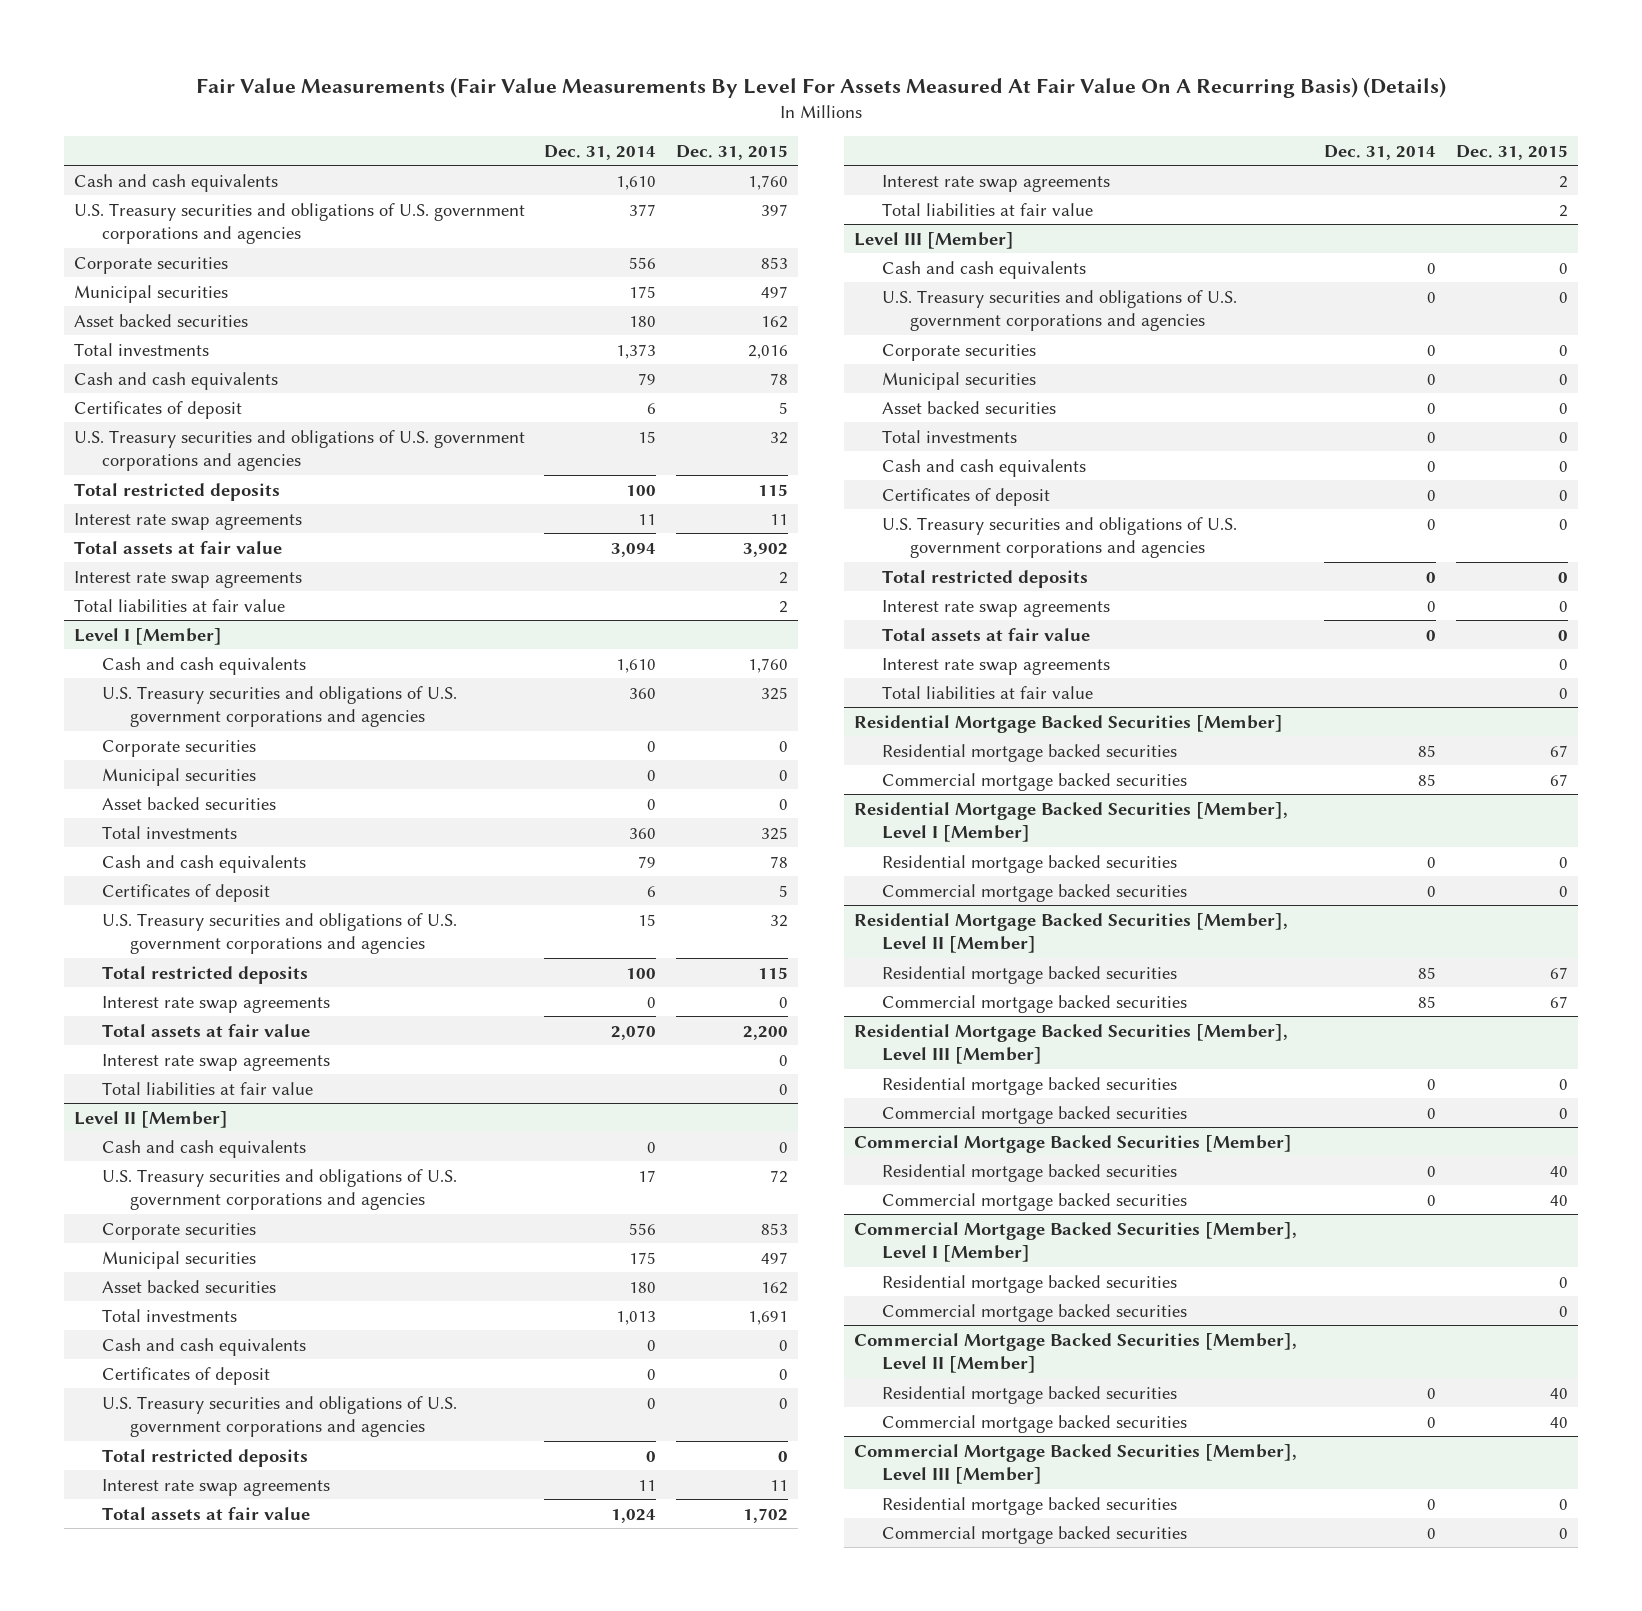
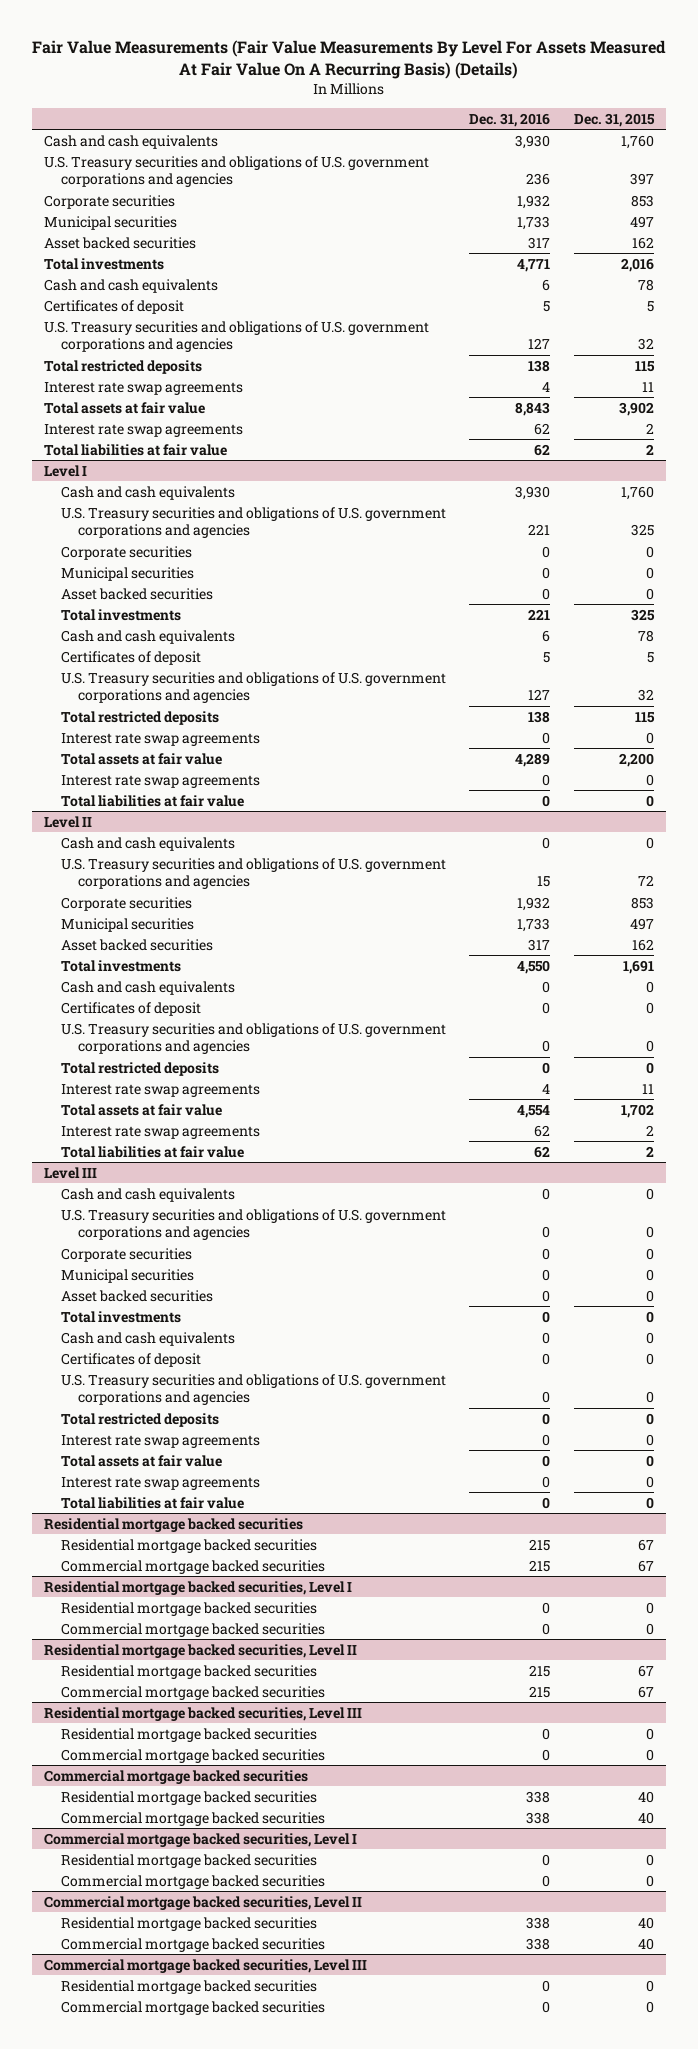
- | Dec. 31, 2014 | Dec. 31, 2015
+ | Dec. 31, 2016 | Dec. 31, 2015
- Level I [Member]
+ Level I
- Level II [Member]
+ Level II
- Level III [Member]
+ Level III
- Residential Mortgage Backed Securities [Member]
+ Residential mortgage backed securities
- Residential Mortgage Backed Securities [Member], Level I [Member]
+ Residential mortgage backed securities, Level I
- Residential Mortgage Backed Securities [Member], Level II [Member]
+ Residential mortgage backed securities, Level II
- Residential Mortgage Backed Securities [Member], Level III [Member]
+ Residential mortgage backed securities, Level III
- Commercial Mortgage Backed Securities [Member]
+ Commercial mortgage backed securities
- Commercial Mortgage Backed Securities [Member], Level I [Member]
+ Commercial mortgage backed securities, Level I
- Commercial Mortgage Backed Securities [Member], Level II [Member]
+ Commercial mortgage backed securities, Level II
- Commercial Mortgage Backed Securities [Member], Level III [Member]
+ Commercial mortgage backed securities, Level III

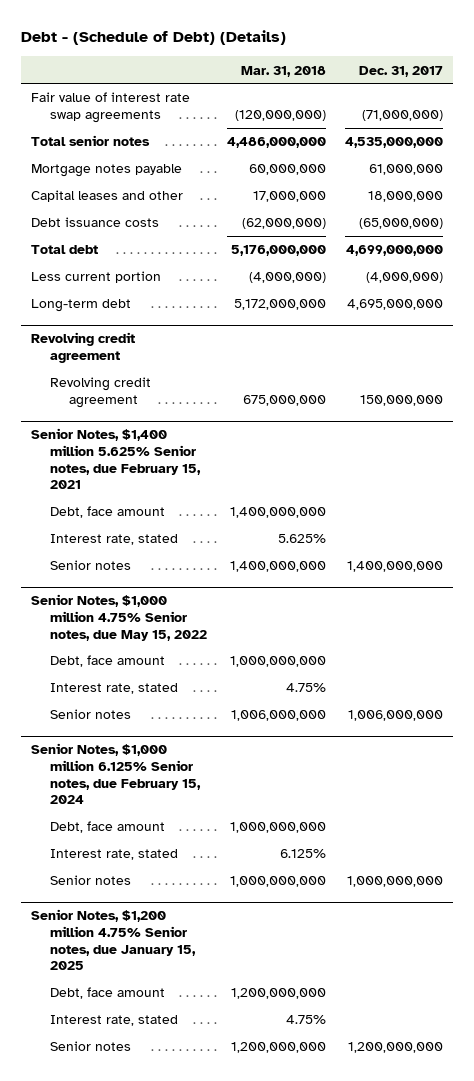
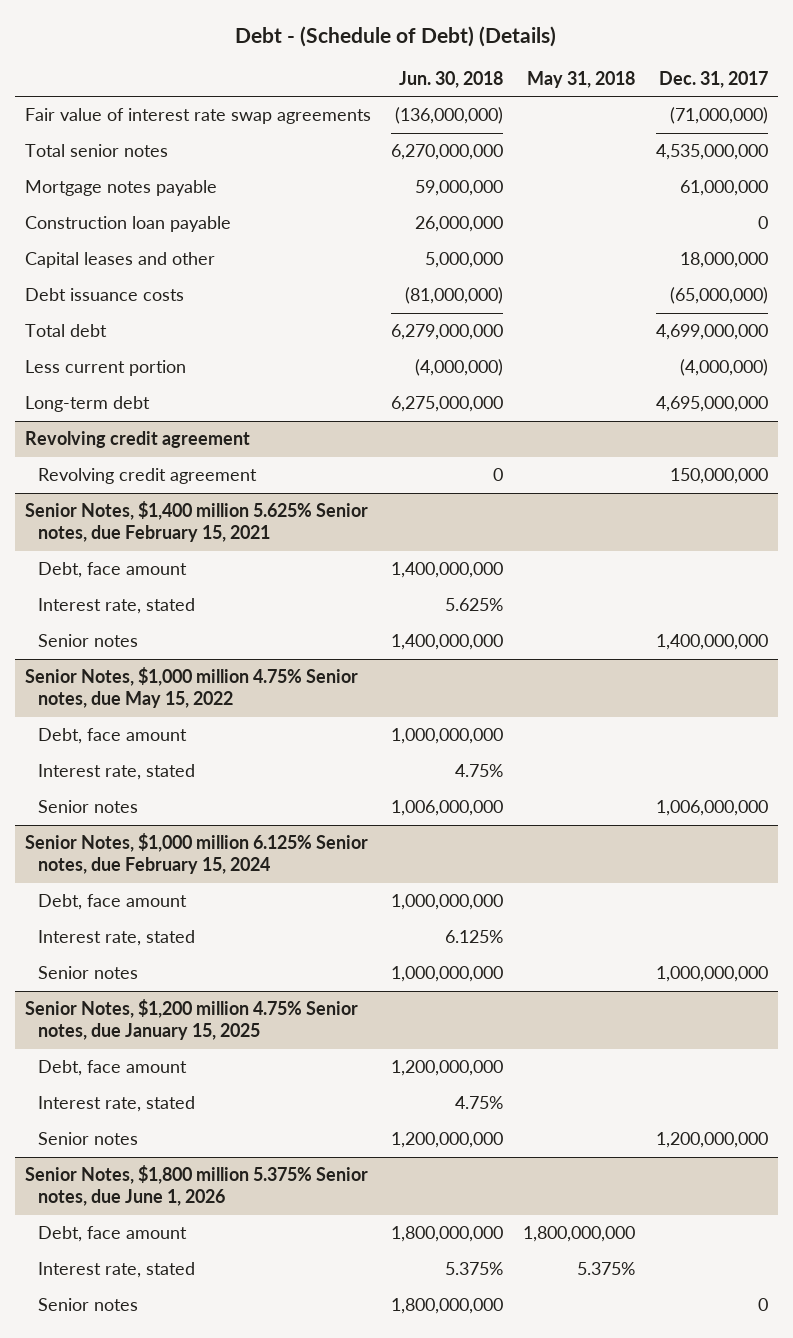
- | Mar. 31, 2018 | Dec. 31, 2017
+ | Jun. 30, 2018 | May 31, 2018 | Dec. 31, 2017
+ Construction loan payable | 26,000,000 | | 0
+ Senior Notes, $1,800 million 5.375% Senior notes, due June 1, 2026
+ Debt, face amount | 1,800,000,000 | 1,800,000,000 |
+ Interest rate, stated | 5.375% | 5.375% |
+ Senior notes | 1,800,000,000 | | 0

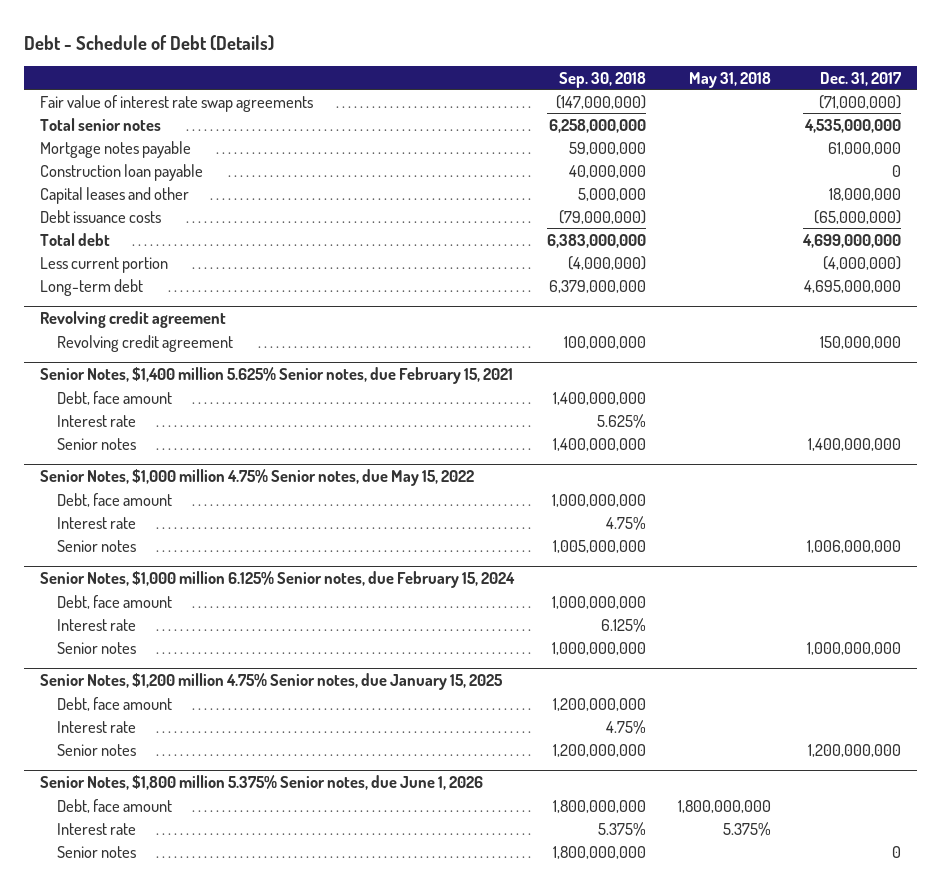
- Debt - (Schedule of Debt) (Details)
+ Debt - Schedule of Debt (Details)
- | Jun. 30, 2018 | May 31, 2018 | Dec. 31, 2017
+ | Sep. 30, 2018 | May 31, 2018 | Dec. 31, 2017
@ Senior Notes, $1,400 million 5.625% Senior notes, due February 15, 2021
- Interest rate, stated | 5.625% | |
+ Interest rate | 5.625% | |
@ Senior Notes, $1,000 million 4.75% Senior notes, due May 15, 2022
- Interest rate, stated | 4.75% | |
+ Interest rate | 4.75% | |
@ Senior Notes, $1,000 million 6.125% Senior notes, due February 15, 2024
- Interest rate, stated | 6.125% | |
+ Interest rate | 6.125% | |
@ Senior Notes, $1,200 million 4.75% Senior notes, due January 15, 2025
- Interest rate, stated | 4.75% | |
+ Interest rate | 4.75% | |
@ Senior Notes, $1,800 million 5.375% Senior notes, due June 1, 2026
- Interest rate, stated | 5.375% | 5.375% |
+ Interest rate | 5.375% | 5.375% |

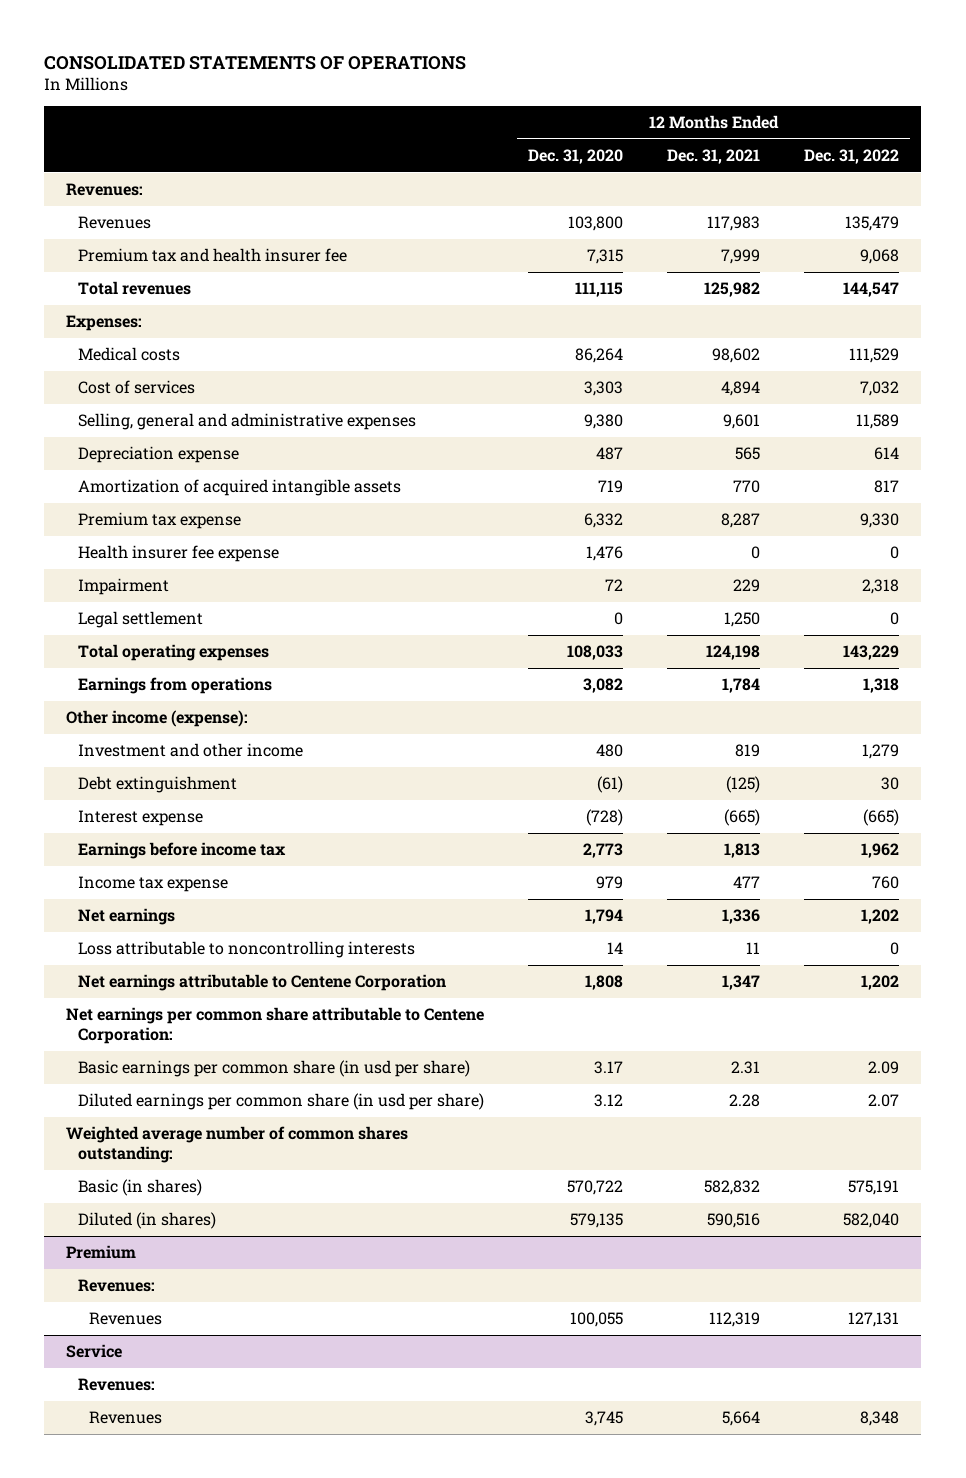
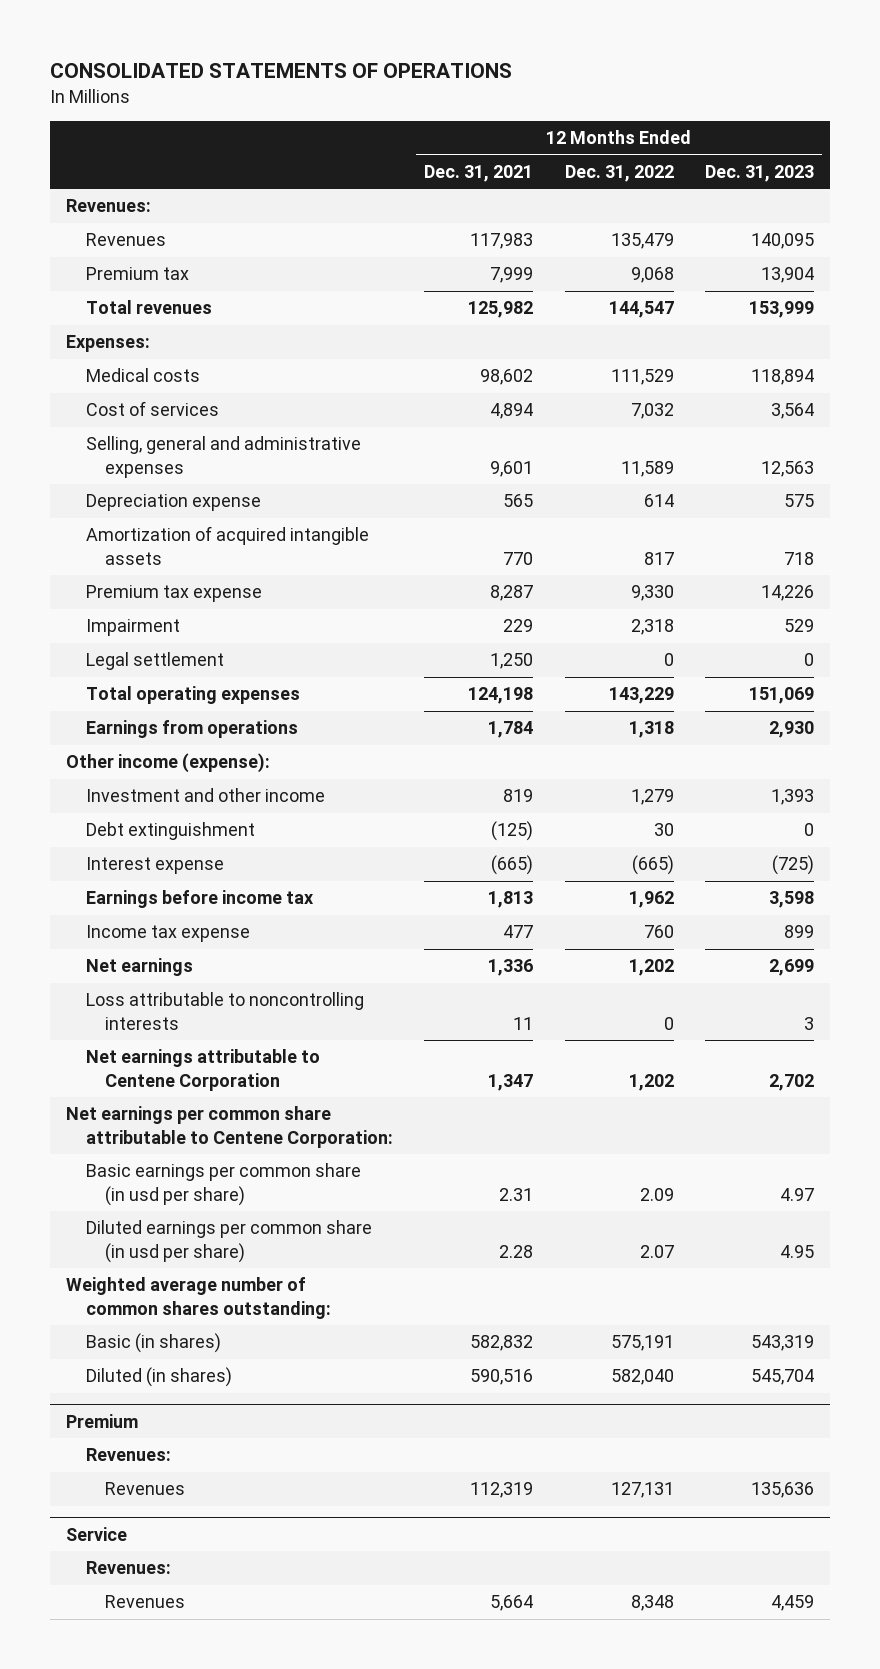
- | 12 Months Ended Dec. 31, 2020 | 12 Months Ended Dec. 31, 2021 | 12 Months Ended Dec. 31, 2022
+ | 12 Months Ended Dec. 31, 2021 | 12 Months Ended Dec. 31, 2022 | 12 Months Ended Dec. 31, 2023
- Premium tax and health insurer fee | 7,315 | 7,999 | 9,068
+ Premium tax | 7,999 | 9,068 | 13,904
- Health insurer fee expense | 1,476 | 0 | 0

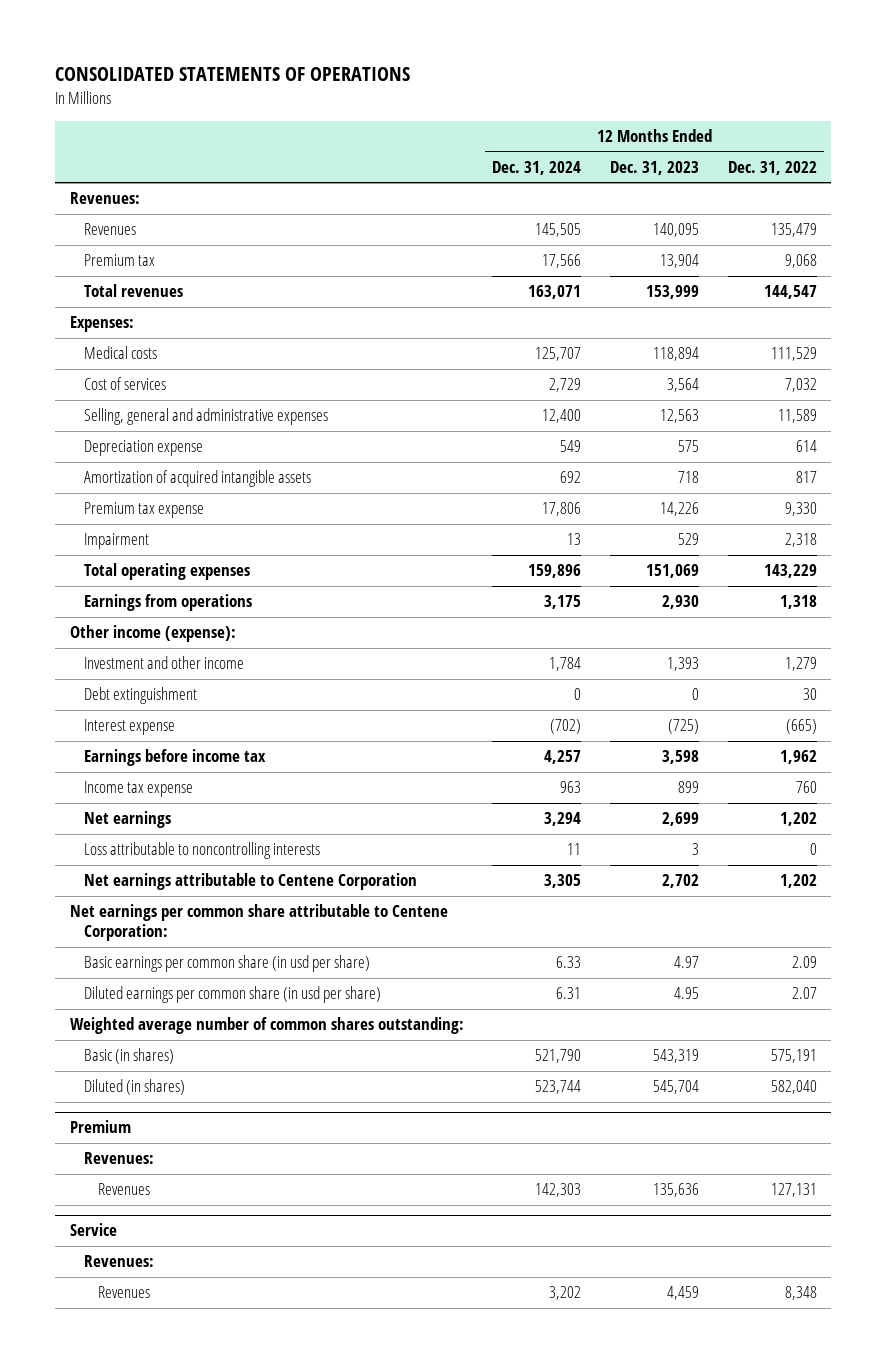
- | 12 Months Ended Dec. 31, 2021 | 12 Months Ended Dec. 31, 2022 | 12 Months Ended Dec. 31, 2023
+ | 12 Months Ended Dec. 31, 2024 | 12 Months Ended Dec. 31, 2023 | 12 Months Ended Dec. 31, 2022
- Legal settlement | 1,250 | 0 | 0

